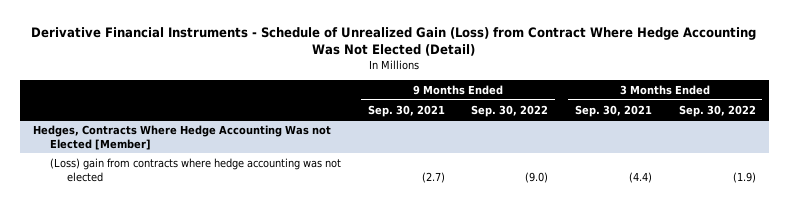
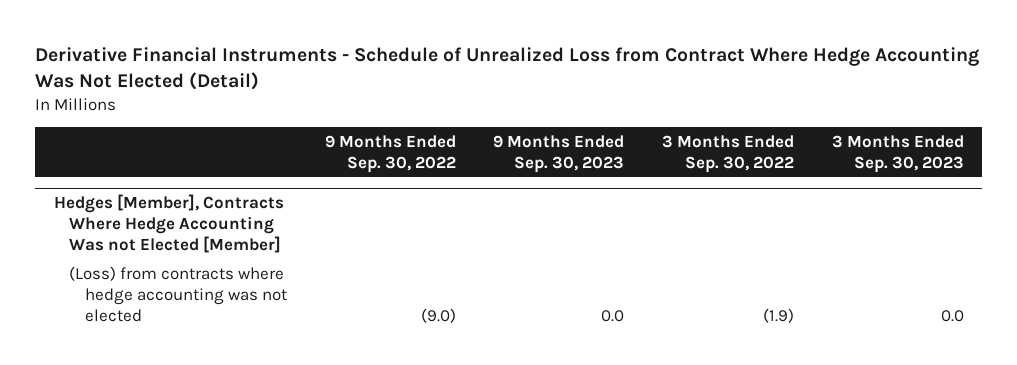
- Derivative Financial Instruments - Schedule of Unrealized Gain (Loss) from Contract Where Hedge Accounting Was Not Elected (Detail)
+ Derivative Financial Instruments - Schedule of Unrealized Loss from Contract Where Hedge Accounting Was Not Elected (Detail)
- | 9 Months Ended Sep. 30, 2021 | 9 Months Ended Sep. 30, 2022 | 3 Months Ended Sep. 30, 2021 | 3 Months Ended Sep. 30, 2022
+ | 9 Months Ended Sep. 30, 2022 | 9 Months Ended Sep. 30, 2023 | 3 Months Ended Sep. 30, 2022 | 3 Months Ended Sep. 30, 2023
- Hedges, Contracts Where Hedge Accounting Was not Elected [Member]
- (Loss) gain from contracts where hedge accounting was not elected | (2.7) | (9.0) | (4.4) | (1.9)
+ Hedges [Member], Contracts Where Hedge Accounting Was not Elected [Member]
+ (Loss) from contracts where hedge accounting was not elected | (9.0) | 0.0 | (1.9) | 0.0

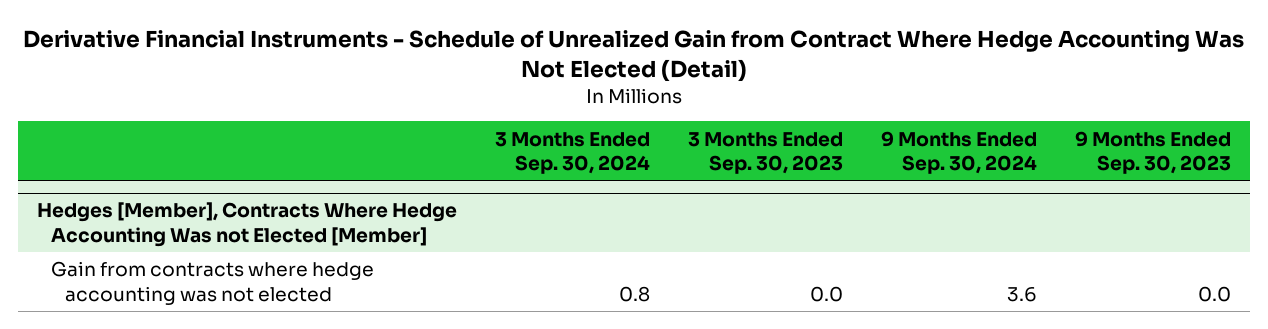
- Derivative Financial Instruments - Schedule of Unrealized Loss from Contract Where Hedge Accounting Was Not Elected (Detail)
+ Derivative Financial Instruments - Schedule of Unrealized Gain from Contract Where Hedge Accounting Was Not Elected (Detail)
- | 9 Months Ended Sep. 30, 2022 | 9 Months Ended Sep. 30, 2023 | 3 Months Ended Sep. 30, 2022 | 3 Months Ended Sep. 30, 2023
+ | 3 Months Ended Sep. 30, 2024 | 3 Months Ended Sep. 30, 2023 | 9 Months Ended Sep. 30, 2024 | 9 Months Ended Sep. 30, 2023
@ Hedges [Member], Contracts Where Hedge Accounting Was not Elected [Member]
- (Loss) from contracts where hedge accounting was not elected | (9.0) | 0.0 | (1.9) | 0.0
+ Gain from contracts where hedge accounting was not elected | 0.8 | 0.0 | 3.6 | 0.0

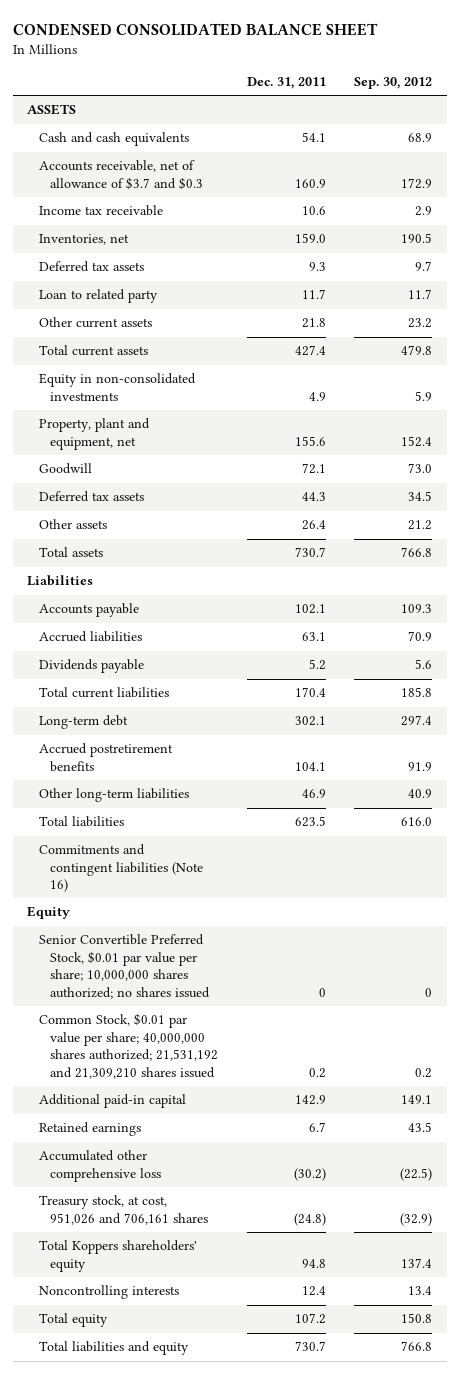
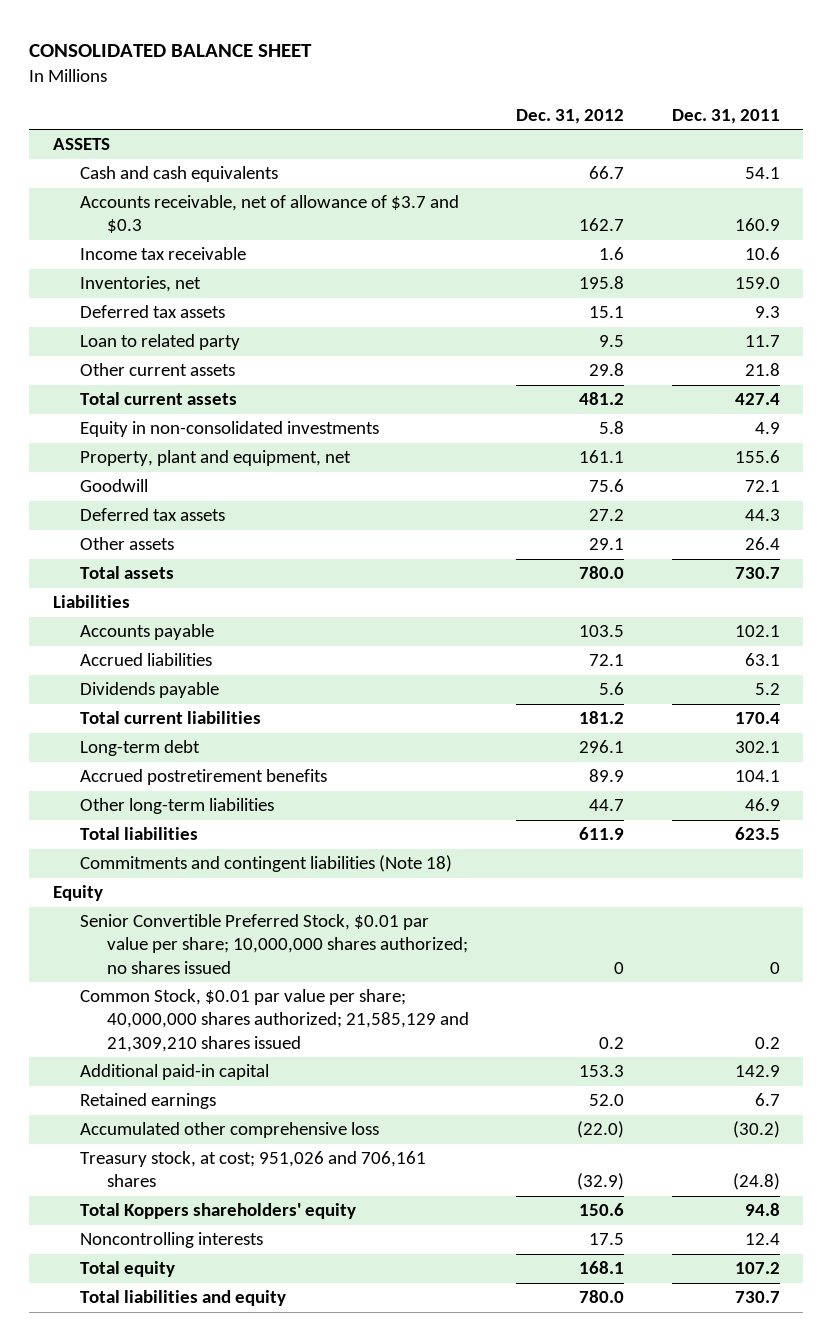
- CONDENSED CONSOLIDATED BALANCE SHEET
+ CONSOLIDATED BALANCE SHEET
- | Dec. 31, 2011 | Sep. 30, 2012
+ | Dec. 31, 2012 | Dec. 31, 2011
- Commitments and contingent liabilities (Note 16)
+ Commitments and contingent liabilities (Note 18)
- Common Stock, $0.01 par value per share; 40,000,000 shares authorized; 21,531,192 and 21,309,210 shares issued | 0.2 | 0.2
+ Common Stock, $0.01 par value per share; 40,000,000 shares authorized; 21,585,129 and 21,309,210 shares issued | 0.2 | 0.2
- Treasury stock, at cost, 951,026 and 706,161 shares | (24.8) | (32.9)
+ Treasury stock, at cost; 951,026 and 706,161 shares | (32.9) | (24.8)

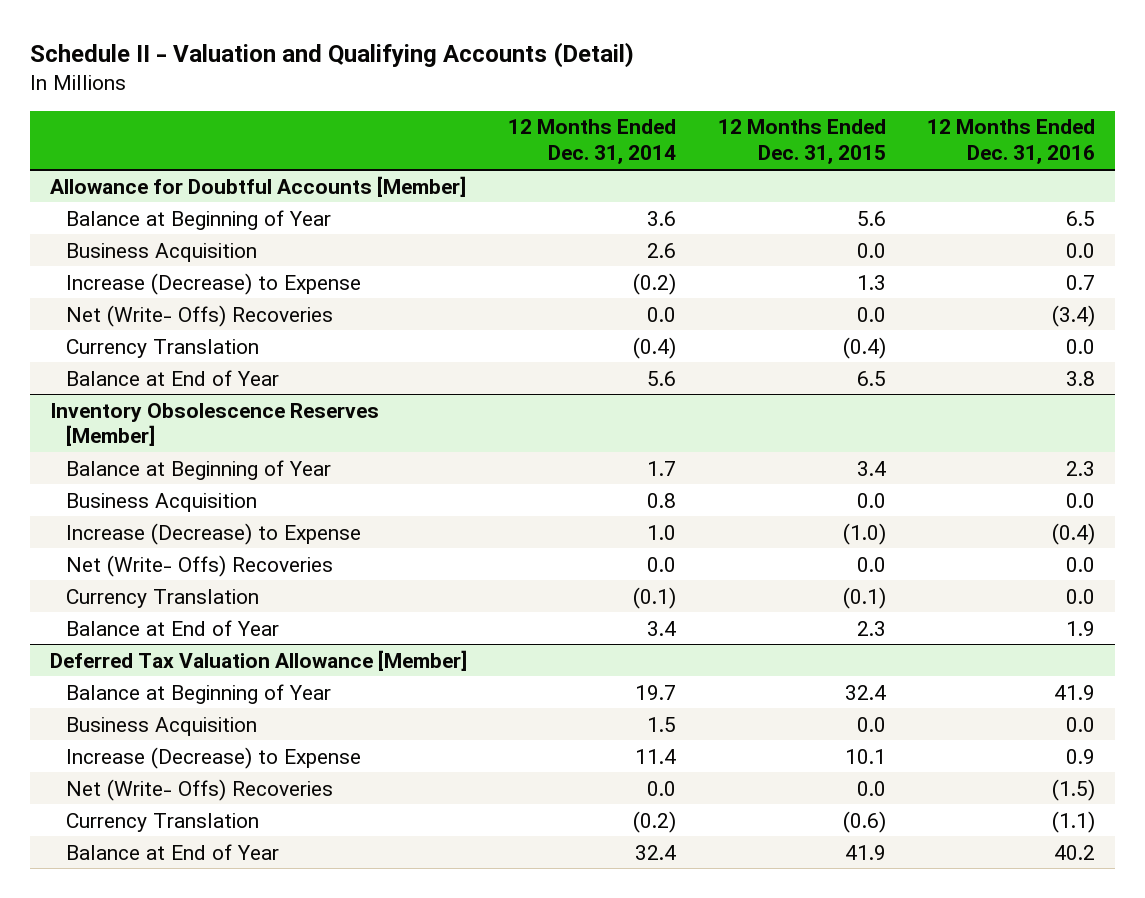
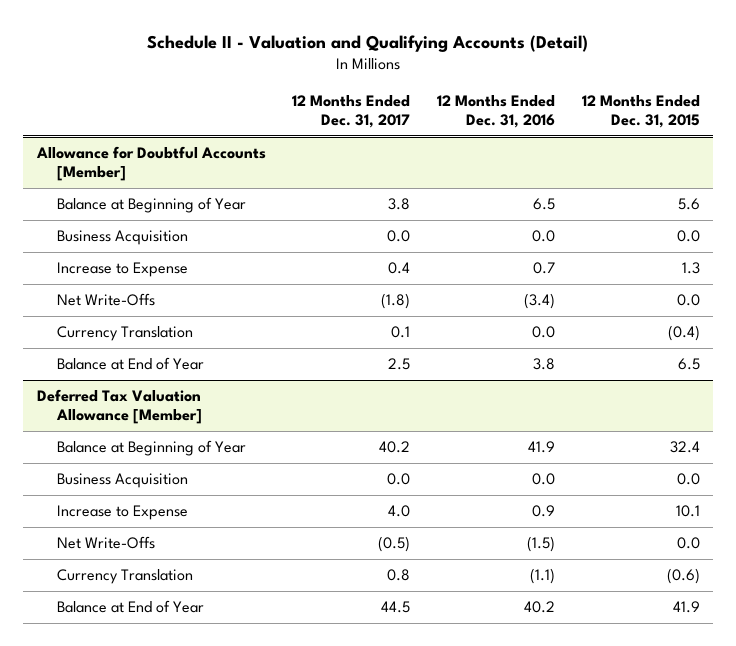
- | 12 Months Ended Dec. 31, 2014 | 12 Months Ended Dec. 31, 2015 | 12 Months Ended Dec. 31, 2016
+ | 12 Months Ended Dec. 31, 2017 | 12 Months Ended Dec. 31, 2016 | 12 Months Ended Dec. 31, 2015
@ Allowance for Doubtful Accounts [Member]
- Increase (Decrease) to Expense | (0.2) | 1.3 | 0.7
- Net (Write- Offs) Recoveries | 0.0 | 0.0 | (3.4)
+ Increase to Expense | 0.4 | 0.7 | 1.3
+ Net Write-Offs | (1.8) | (3.4) | 0.0
- Inventory Obsolescence Reserves [Member]
- Balance at Beginning of Year | 1.7 | 3.4 | 2.3
- Business Acquisition | 0.8 | 0.0 | 0.0
- Increase (Decrease) to Expense | 1.0 | (1.0) | (0.4)
- Net (Write- Offs) Recoveries | 0.0 | 0.0 | 0.0
- Currency Translation | (0.1) | (0.1) | 0.0
- Balance at End of Year | 3.4 | 2.3 | 1.9
@ Deferred Tax Valuation Allowance [Member]
- Increase (Decrease) to Expense | 11.4 | 10.1 | 0.9
- Net (Write- Offs) Recoveries | 0.0 | 0.0 | (1.5)
+ Increase to Expense | 4.0 | 0.9 | 10.1
+ Net Write-Offs | (0.5) | (1.5) | 0.0

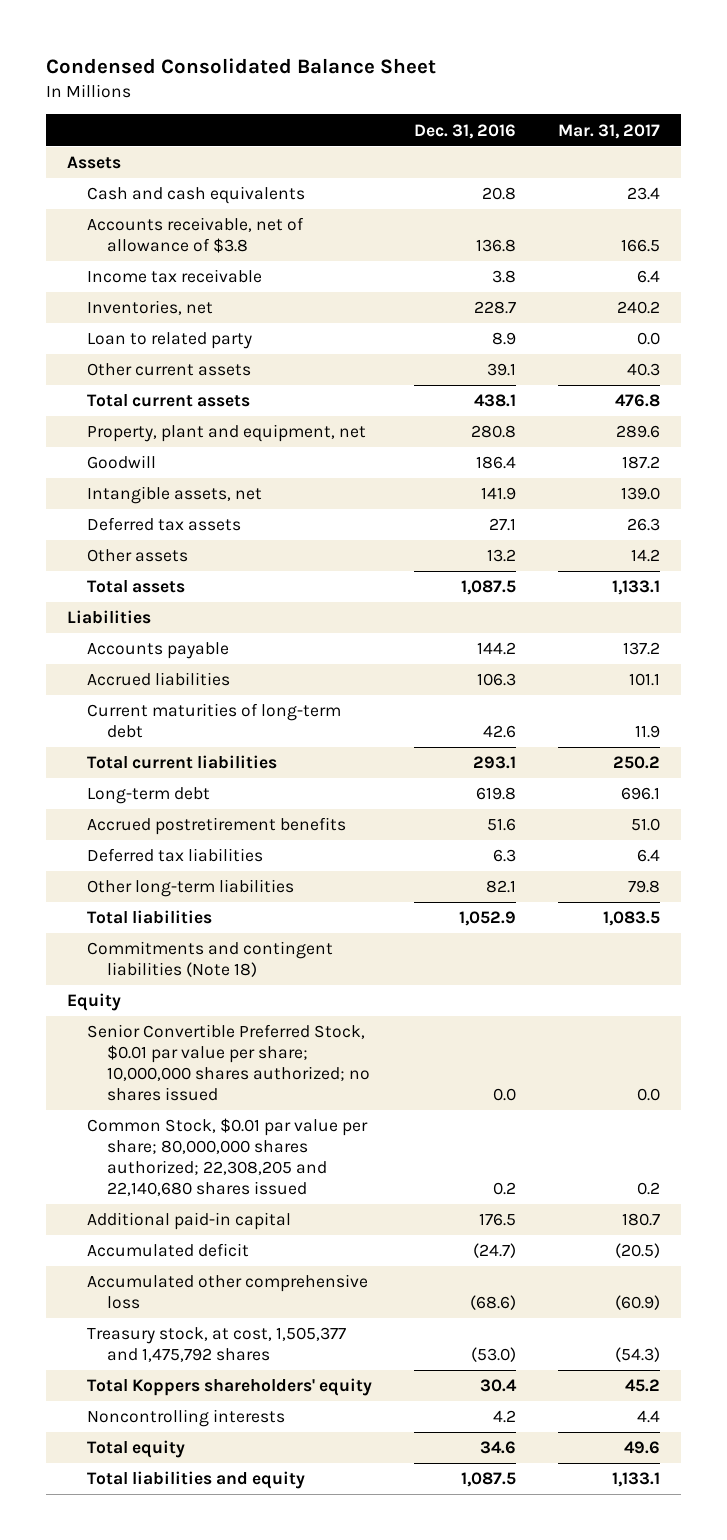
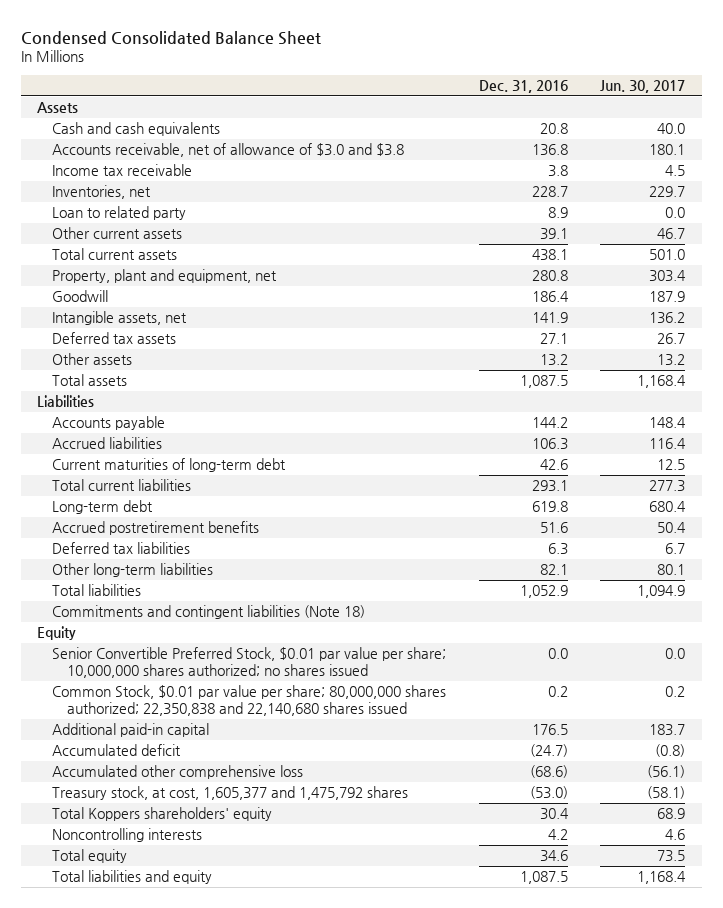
- | Dec. 31, 2016 | Mar. 31, 2017
+ | Dec. 31, 2016 | Jun. 30, 2017
- Accounts receivable, net of allowance of $3.8 | 136.8 | 166.5
+ Accounts receivable, net of allowance of $3.0 and $3.8 | 136.8 | 180.1
- Common Stock, $0.01 par value per share; 80,000,000 shares authorized; 22,308,205 and 22,140,680 shares issued | 0.2 | 0.2
+ Common Stock, $0.01 par value per share; 80,000,000 shares authorized; 22,350,838 and 22,140,680 shares issued | 0.2 | 0.2
- Treasury stock, at cost, 1,505,377 and 1,475,792 shares | (53.0) | (54.3)
+ Treasury stock, at cost, 1,605,377 and 1,475,792 shares | (53.0) | (58.1)

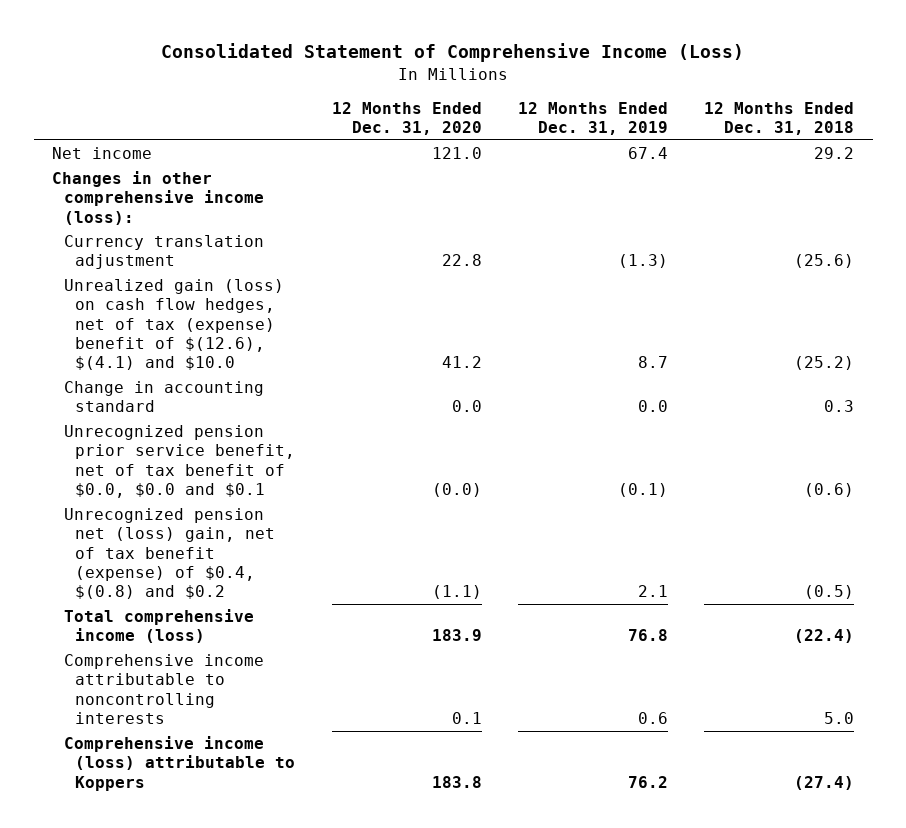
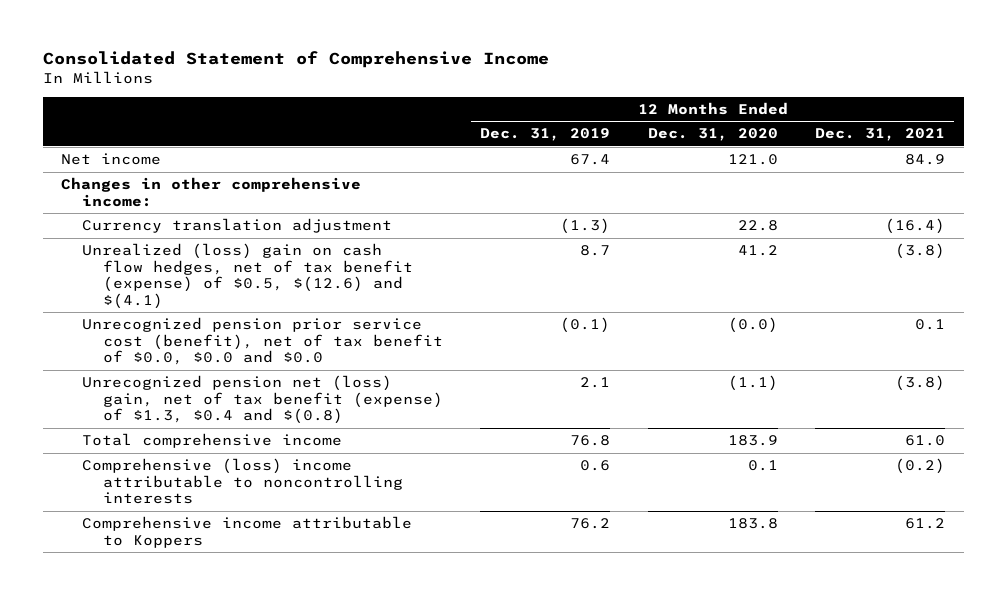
- Consolidated Statement of Comprehensive Income (Loss)
+ Consolidated Statement of Comprehensive Income
- | 12 Months Ended Dec. 31, 2020 | 12 Months Ended Dec. 31, 2019 | 12 Months Ended Dec. 31, 2018
+ | 12 Months Ended Dec. 31, 2019 | 12 Months Ended Dec. 31, 2020 | 12 Months Ended Dec. 31, 2021
- Changes in other comprehensive income (loss):
+ Changes in other comprehensive income:
- Unrealized gain (loss) on cash flow hedges, net of tax (expense) benefit of $(12.6), $(4.1) and $10.0 | 41.2 | 8.7 | (25.2)
- Change in accounting standard | 0.0 | 0.0 | 0.3
- Unrecognized pension prior service benefit, net of tax benefit of $0.0, $0.0 and $0.1 | (0.0) | (0.1) | (0.6)
- Unrecognized pension net (loss) gain, net of tax benefit (expense) of $0.4, $(0.8) and $0.2 | (1.1) | 2.1 | (0.5)
- Total comprehensive income (loss) | 183.9 | 76.8 | (22.4)
- Comprehensive income attributable to noncontrolling interests | 0.1 | 0.6 | 5.0
- Comprehensive income (loss) attributable to Koppers | 183.8 | 76.2 | (27.4)
+ Unrealized (loss) gain on cash flow hedges, net of tax benefit (expense) of $0.5, $(12.6) and $(4.1) | 8.7 | 41.2 | (3.8)
+ Unrecognized pension prior service cost (benefit), net of tax benefit of $0.0, $0.0 and $0.0 | (0.1) | (0.0) | 0.1
+ Unrecognized pension net (loss) gain, net of tax benefit (expense) of $1.3, $0.4 and $(0.8) | 2.1 | (1.1) | (3.8)
+ Total comprehensive income | 76.8 | 183.9 | 61.0
+ Comprehensive (loss) income attributable to noncontrolling interests | 0.6 | 0.1 | (0.2)
+ Comprehensive income attributable to Koppers | 76.2 | 183.8 | 61.2

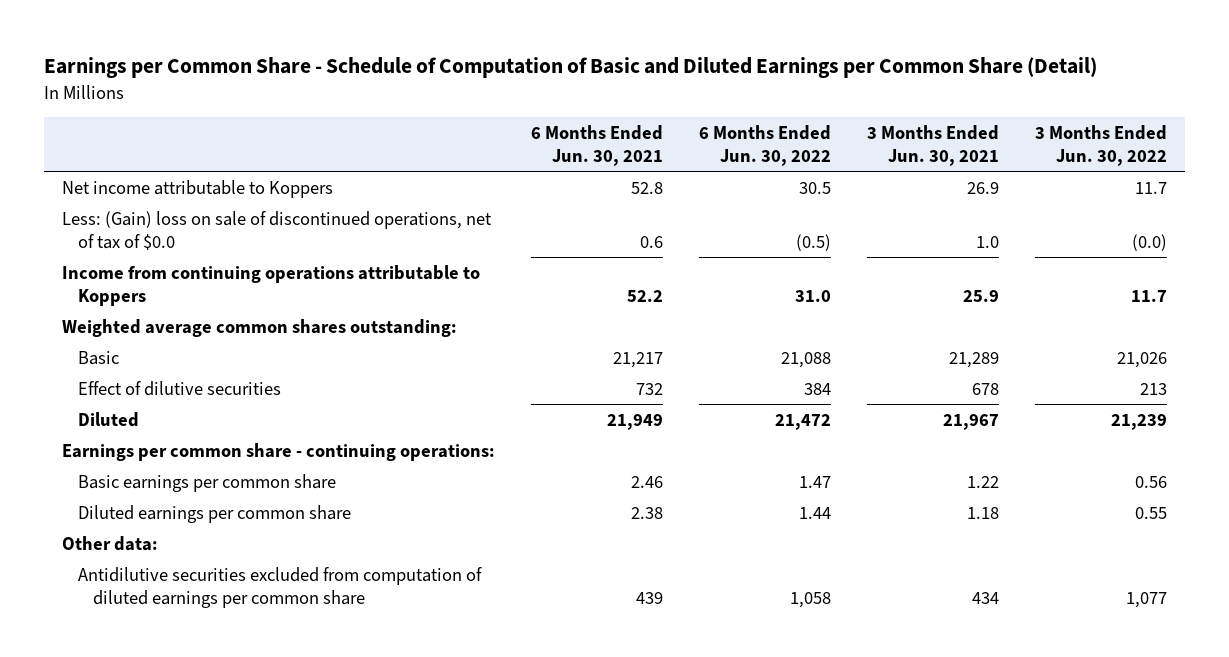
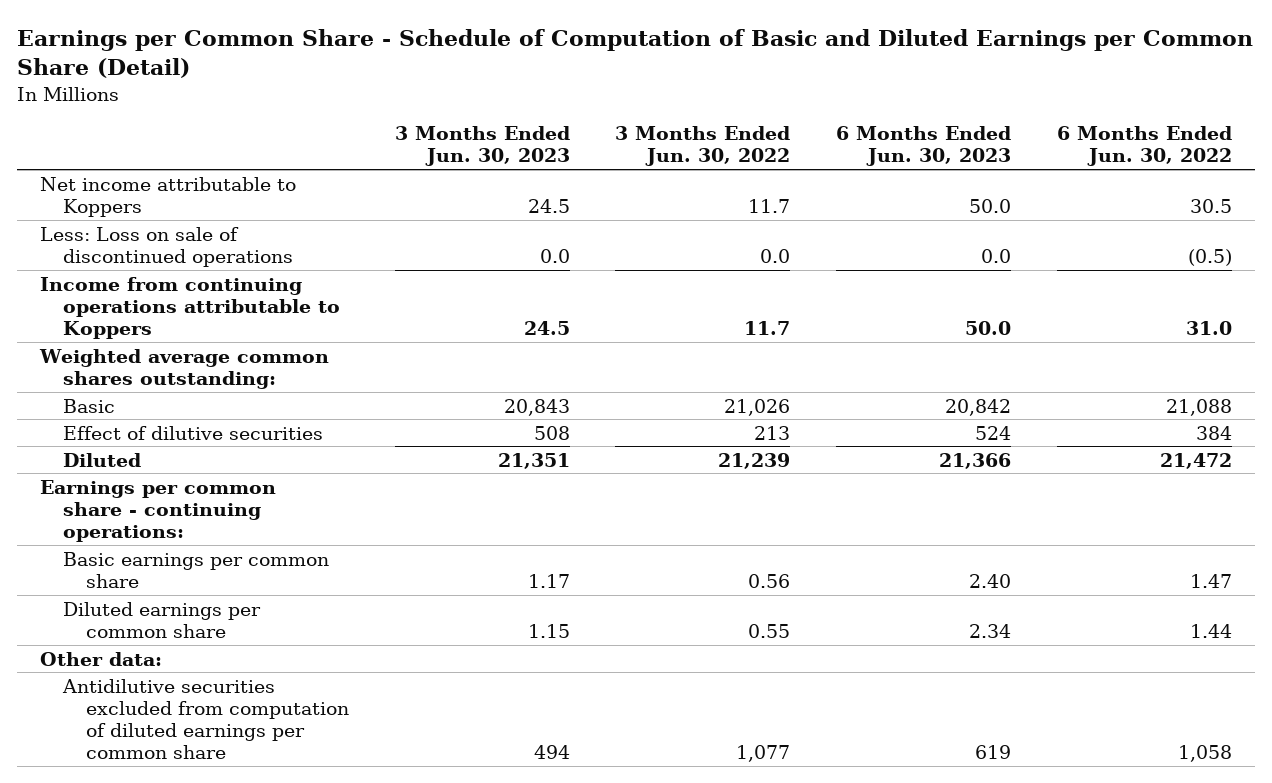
- | 6 Months Ended Jun. 30, 2021 | 6 Months Ended Jun. 30, 2022 | 3 Months Ended Jun. 30, 2021 | 3 Months Ended Jun. 30, 2022
+ | 3 Months Ended Jun. 30, 2023 | 3 Months Ended Jun. 30, 2022 | 6 Months Ended Jun. 30, 2023 | 6 Months Ended Jun. 30, 2022
- Less: (Gain) loss on sale of discontinued operations, net of tax of $0.0 | 0.6 | (0.5) | 1.0 | (0.0)
+ Less: Loss on sale of discontinued operations | 0.0 | 0.0 | 0.0 | (0.5)

